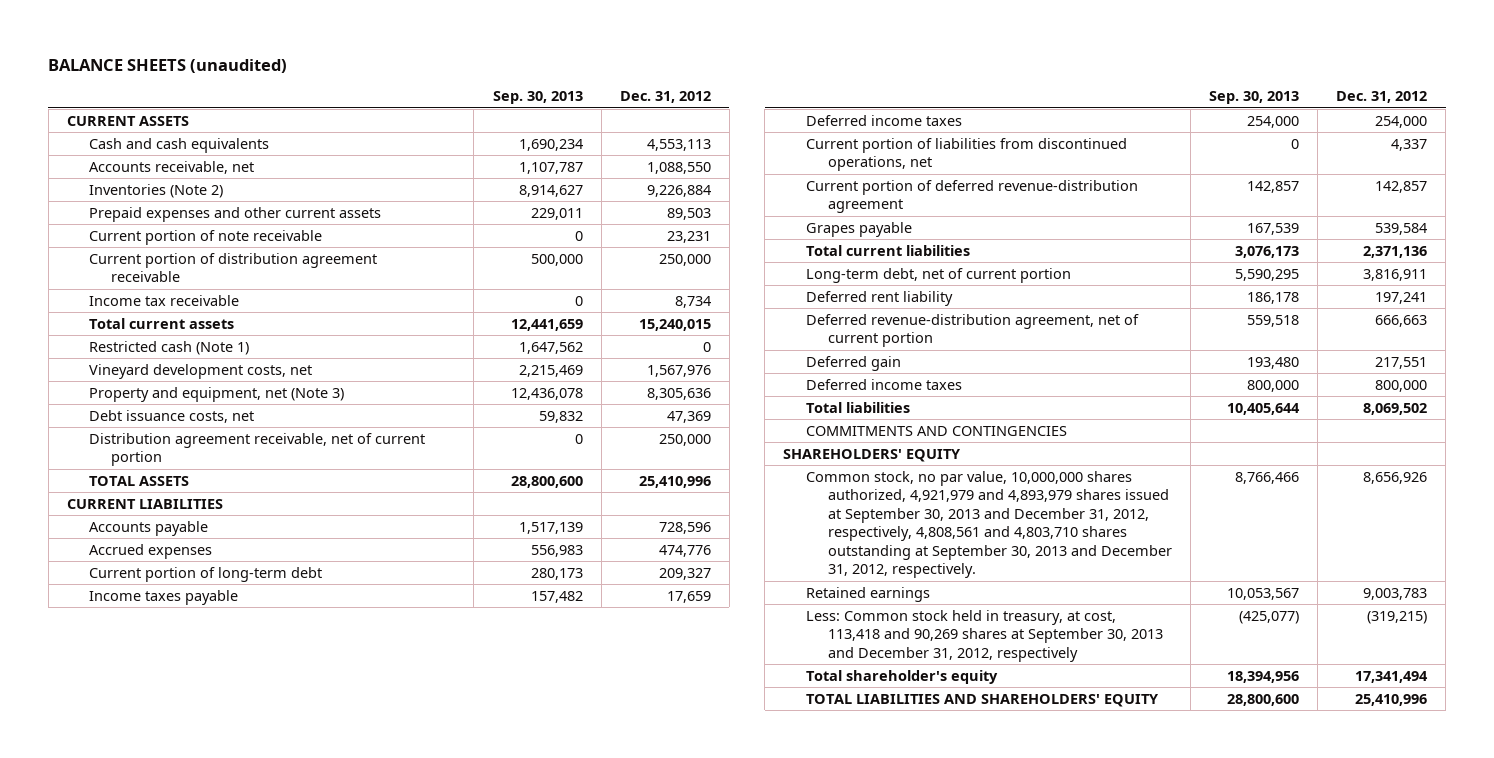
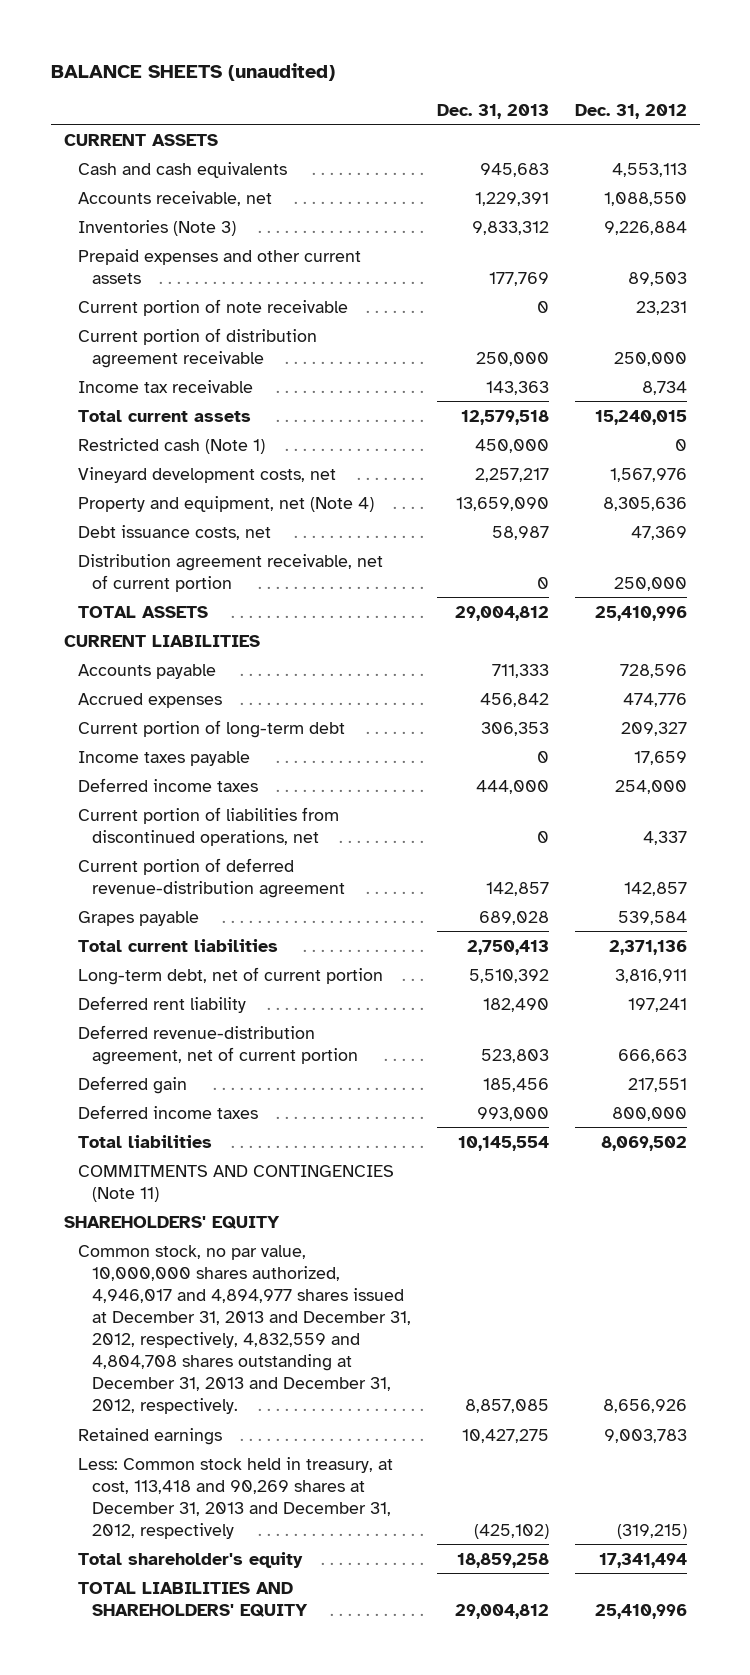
- | Sep. 30, 2013 | Dec. 31, 2012
+ | Dec. 31, 2013 | Dec. 31, 2012
- Inventories (Note 2) | 8,914,627 | 9,226,884
+ Inventories (Note 3) | 9,833,312 | 9,226,884
- Property and equipment, net (Note 3) | 12,436,078 | 8,305,636
+ Property and equipment, net (Note 4) | 13,659,090 | 8,305,636
- COMMITMENTS AND CONTINGENCIES
+ COMMITMENTS AND CONTINGENCIES (Note 11)
- Common stock, no par value, 10,000,000 shares authorized, 4,921,979 and 4,893,979 shares issued at September 30, 2013 and December 31, 2012, respectively, 4,808,561 and 4,803,710 shares outstanding at September 30, 2013 and December 31, 2012, respectively. | 8,766,466 | 8,656,926
+ Common stock, no par value, 10,000,000 shares authorized, 4,946,017 and 4,894,977 shares issued at December 31, 2013 and December 31, 2012, respectively, 4,832,559 and 4,804,708 shares outstanding at December 31, 2013 and December 31, 2012, respectively. | 8,857,085 | 8,656,926
- Less: Common stock held in treasury, at cost, 113,418 and 90,269 shares at September 30, 2013 and December 31, 2012, respectively | (425,077) | (319,215)
+ Less: Common stock held in treasury, at cost, 113,418 and 90,269 shares at December 31, 2013 and December 31, 2012, respectively | (425,102) | (319,215)

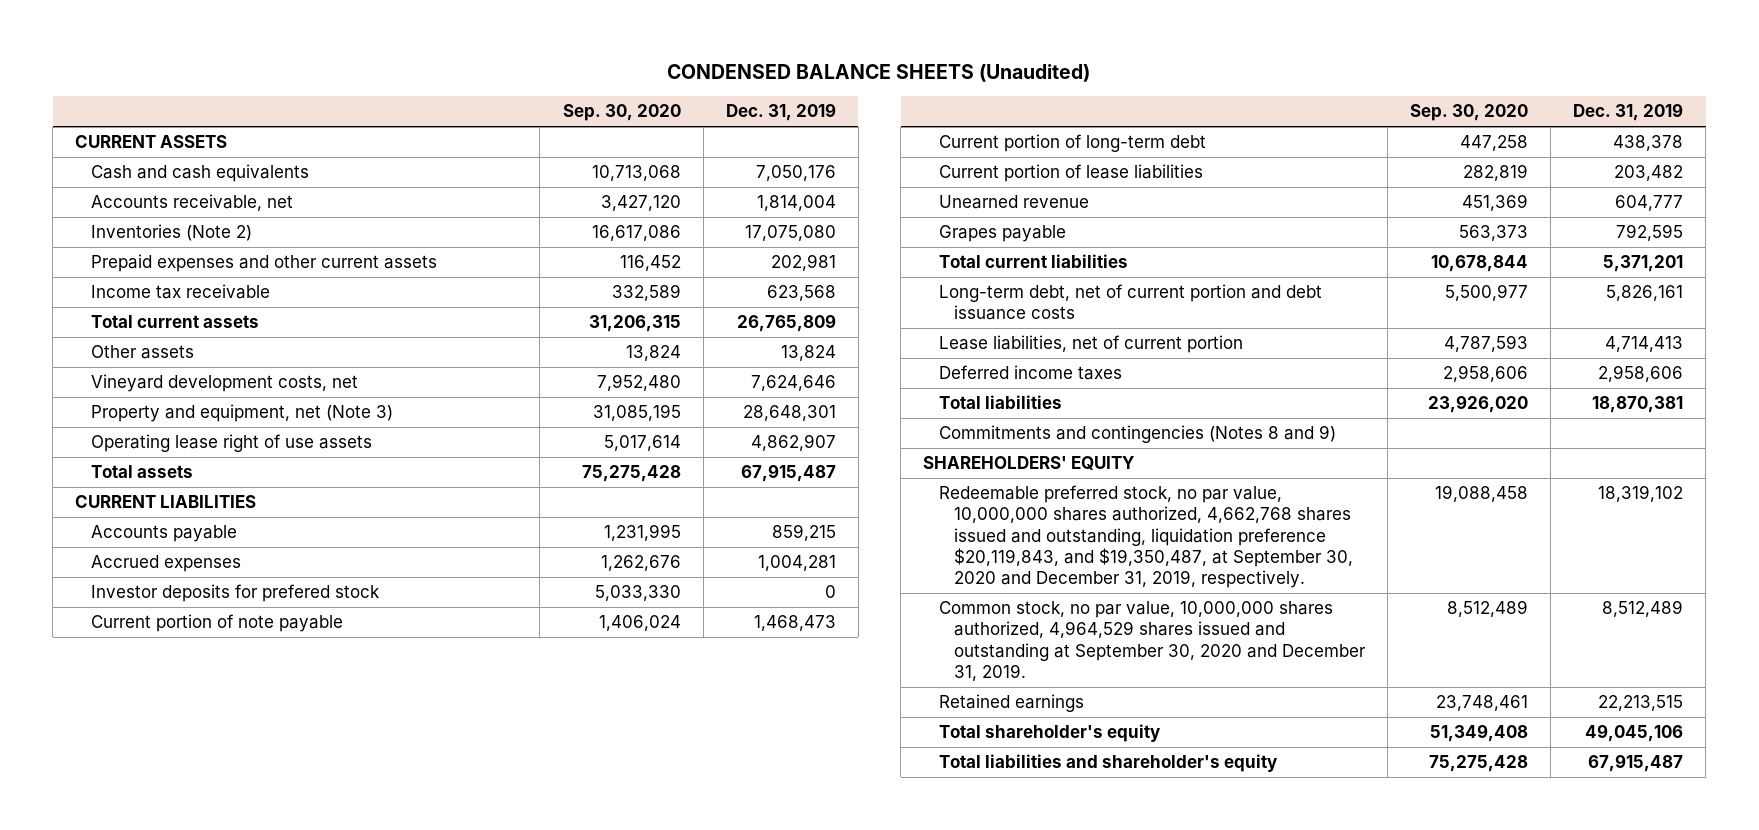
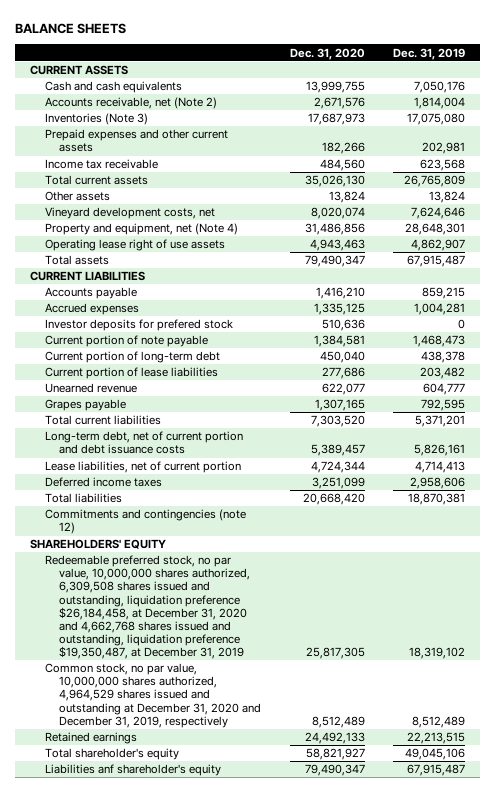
- CONDENSED BALANCE SHEETS (Unaudited)
+ BALANCE SHEETS
- | Sep. 30, 2020 | Dec. 31, 2019
+ | Dec. 31, 2020 | Dec. 31, 2019
- Accounts receivable, net | 3,427,120 | 1,814,004
- Inventories (Note 2) | 16,617,086 | 17,075,080
+ Accounts receivable, net (Note 2) | 2,671,576 | 1,814,004
+ Inventories (Note 3) | 17,687,973 | 17,075,080
- Property and equipment, net (Note 3) | 31,085,195 | 28,648,301
+ Property and equipment, net (Note 4) | 31,486,856 | 28,648,301
- Commitments and contingencies (Notes 8 and 9)
+ Commitments and contingencies (note 12)
- Redeemable preferred stock, no par value, 10,000,000 shares authorized, 4,662,768 shares issued and outstanding, liquidation preference $20,119,843, and $19,350,487, at September 30, 2020 and December 31, 2019, respectively. | 19,088,458 | 18,319,102
- Common stock, no par value, 10,000,000 shares authorized, 4,964,529 shares issued and outstanding at September 30, 2020 and December 31, 2019. | 8,512,489 | 8,512,489
+ Redeemable preferred stock, no par value, 10,000,000 shares authorized, 6,309,508 shares issued and outstanding, liquidation preference $26,184,458, at December 31, 2020 and 4,662,768 shares issued and outstanding, liquidation preference $19,350,487, at December 31, 2019 | 25,817,305 | 18,319,102
+ Common stock, no par value, 10,000,000 shares authorized, 4,964,529 shares issued and outstanding at December 31, 2020 and December 31, 2019, respectively | 8,512,489 | 8,512,489
- Total liabilities and shareholder's equity | 75,275,428 | 67,915,487
+ Liabilities anf shareholder's equity | 79,490,347 | 67,915,487

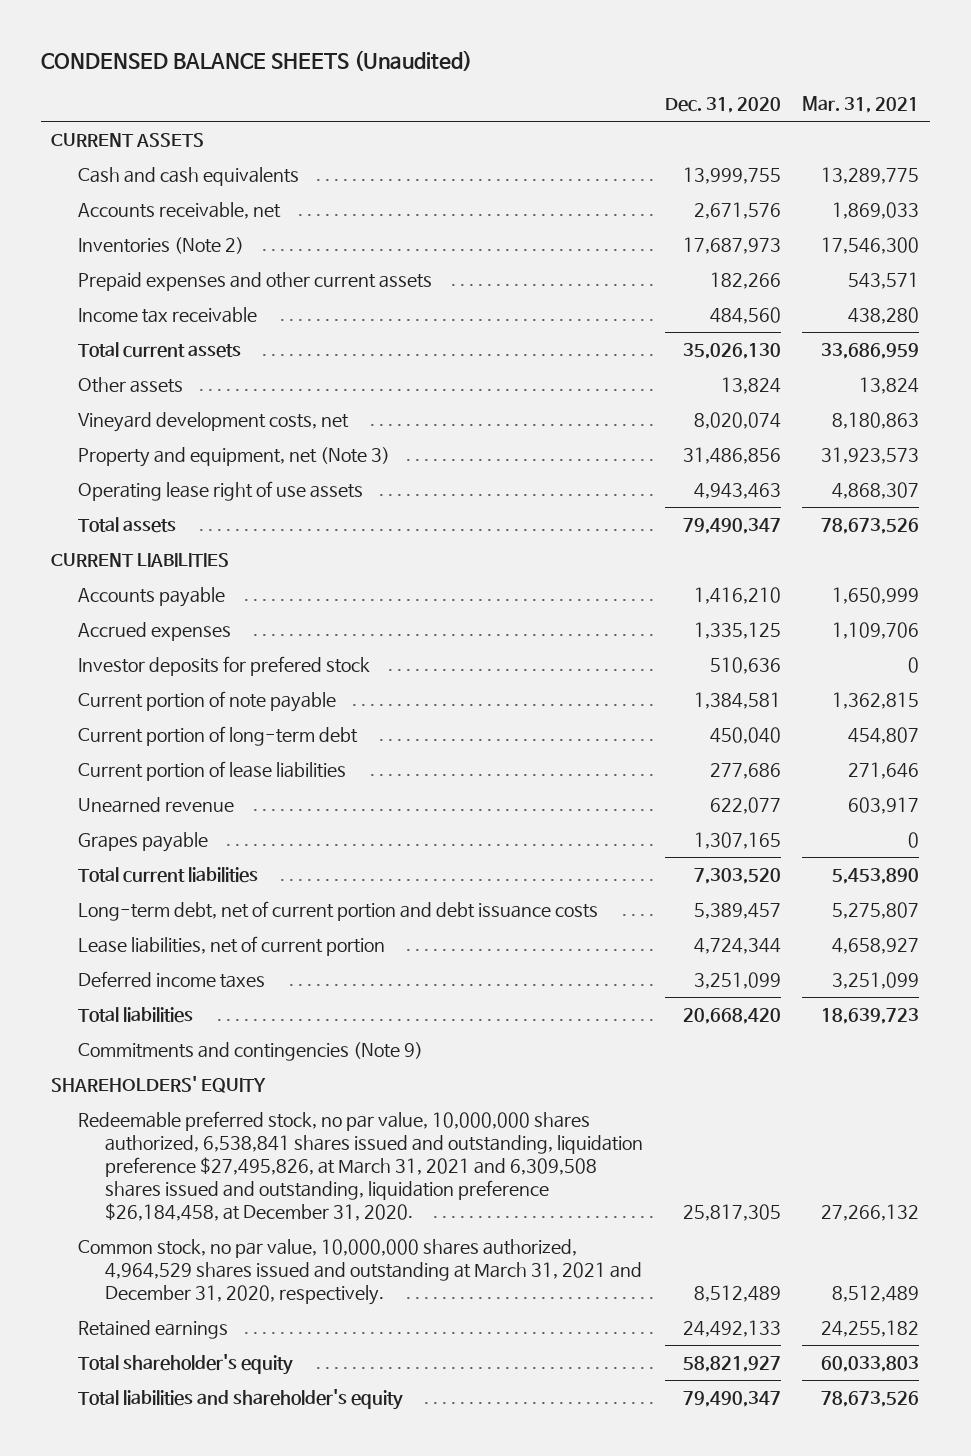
- BALANCE SHEETS
+ CONDENSED BALANCE SHEETS (Unaudited)
- | Dec. 31, 2020 | Dec. 31, 2019
+ | Dec. 31, 2020 | Mar. 31, 2021
- Accounts receivable, net (Note 2) | 2,671,576 | 1,814,004
- Inventories (Note 3) | 17,687,973 | 17,075,080
+ Accounts receivable, net | 2,671,576 | 1,869,033
+ Inventories (Note 2) | 17,687,973 | 17,546,300
- Property and equipment, net (Note 4) | 31,486,856 | 28,648,301
+ Property and equipment, net (Note 3) | 31,486,856 | 31,923,573
- Commitments and contingencies (note 12)
+ Commitments and contingencies (Note 9)
- Redeemable preferred stock, no par value, 10,000,000 shares authorized, 6,309,508 shares issued and outstanding, liquidation preference $26,184,458, at December 31, 2020 and 4,662,768 shares issued and outstanding, liquidation preference $19,350,487, at December 31, 2019 | 25,817,305 | 18,319,102
- Common stock, no par value, 10,000,000 shares authorized, 4,964,529 shares issued and outstanding at December 31, 2020 and December 31, 2019, respectively | 8,512,489 | 8,512,489
+ Redeemable preferred stock, no par value, 10,000,000 shares authorized, 6,538,841 shares issued and outstanding, liquidation preference $27,495,826, at March 31, 2021 and 6,309,508 shares issued and outstanding, liquidation preference $26,184,458, at December 31, 2020. | 25,817,305 | 27,266,132
+ Common stock, no par value, 10,000,000 shares authorized, 4,964,529 shares issued and outstanding at March 31, 2021 and December 31, 2020, respectively. | 8,512,489 | 8,512,489
- Liabilities anf shareholder's equity | 79,490,347 | 67,915,487
+ Total liabilities and shareholder's equity | 79,490,347 | 78,673,526

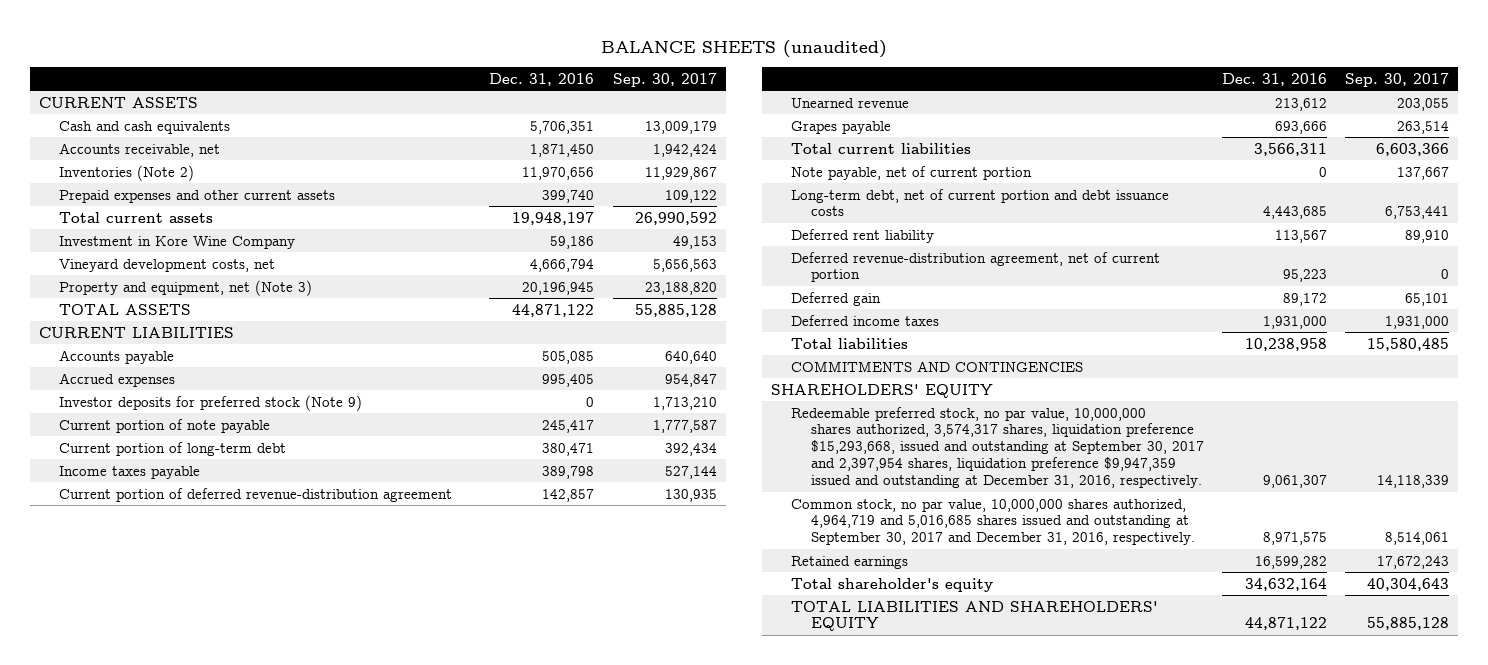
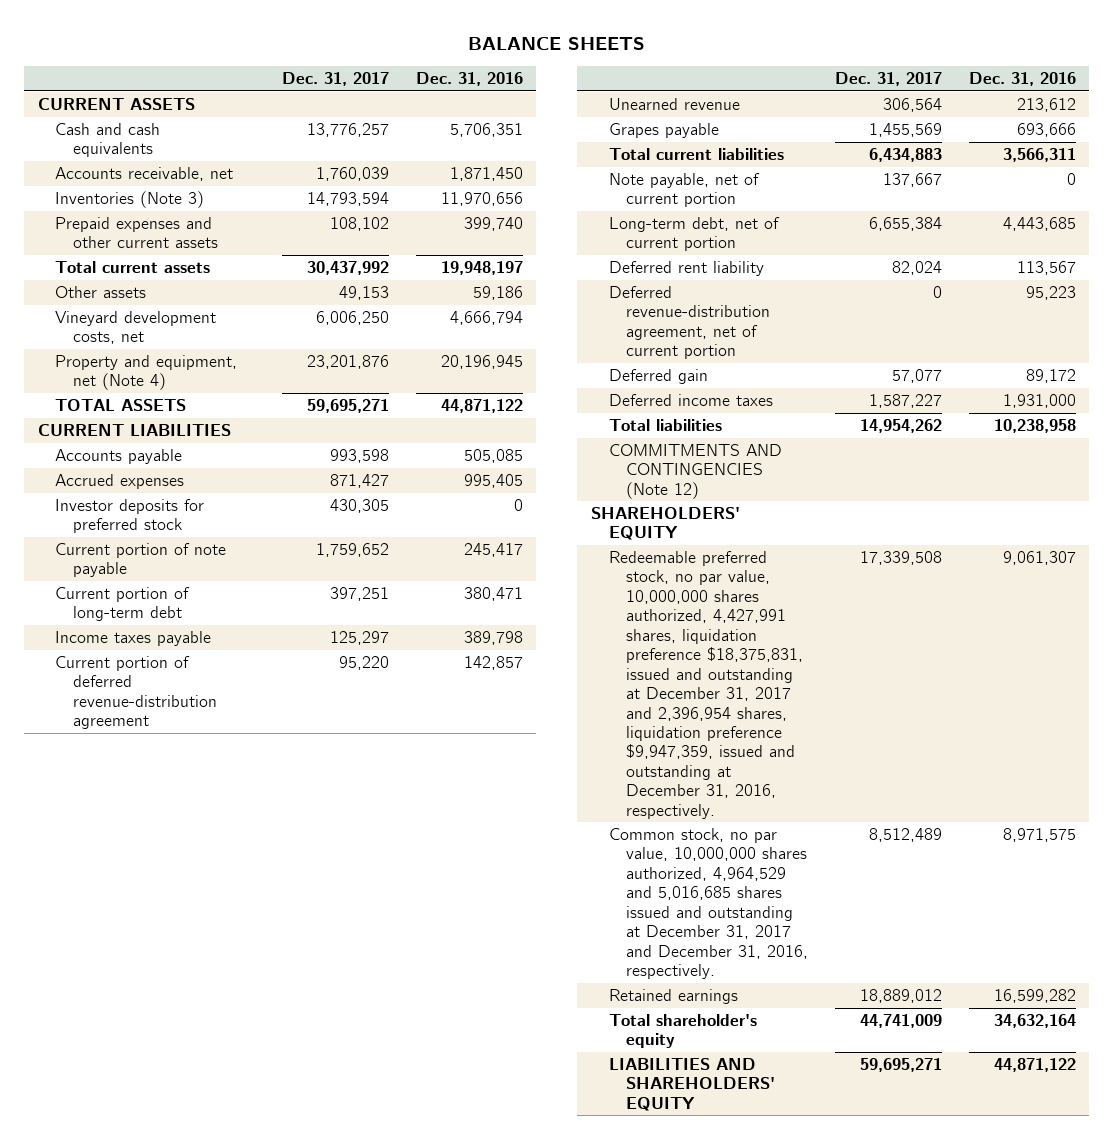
- BALANCE SHEETS (unaudited)
+ BALANCE SHEETS
- | Dec. 31, 2016 | Sep. 30, 2017
+ | Dec. 31, 2017 | Dec. 31, 2016
- Inventories (Note 2) | 11,970,656 | 11,929,867
+ Inventories (Note 3) | 14,793,594 | 11,970,656
- Investment in Kore Wine Company | 59,186 | 49,153
+ Other assets | 49,153 | 59,186
- Property and equipment, net (Note 3) | 20,196,945 | 23,188,820
+ Property and equipment, net (Note 4) | 23,201,876 | 20,196,945
- Investor deposits for preferred stock (Note 9) | 0 | 1,713,210
+ Investor deposits for preferred stock | 430,305 | 0
- Long-term debt, net of current portion and debt issuance costs | 4,443,685 | 6,753,441
+ Long-term debt, net of current portion | 6,655,384 | 4,443,685
- COMMITMENTS AND CONTINGENCIES
+ COMMITMENTS AND CONTINGENCIES (Note 12)
- Redeemable preferred stock, no par value, 10,000,000 shares authorized, 3,574,317 shares, liquidation preference $15,293,668, issued and outstanding at September 30, 2017 and 2,397,954 shares, liquidation preference $9,947,359 issued and outstanding at December 31, 2016, respectively. | 9,061,307 | 14,118,339
- Common stock, no par value, 10,000,000 shares authorized, 4,964,719 and 5,016,685 shares issued and outstanding at September 30, 2017 and December 31, 2016, respectively. | 8,971,575 | 8,514,061
+ Redeemable preferred stock, no par value, 10,000,000 shares authorized, 4,427,991 shares, liquidation preference $18,375,831, issued and outstanding at December 31, 2017 and 2,396,954 shares, liquidation preference $9,947,359, issued and outstanding at December 31, 2016, respectively. | 17,339,508 | 9,061,307
+ Common stock, no par value, 10,000,000 shares authorized, 4,964,529 and 5,016,685 shares issued and outstanding at December 31, 2017 and December 31, 2016, respectively. | 8,512,489 | 8,971,575
- TOTAL LIABILITIES AND SHAREHOLDERS' EQUITY | 44,871,122 | 55,885,128
+ LIABILITIES AND SHAREHOLDERS' EQUITY | 59,695,271 | 44,871,122

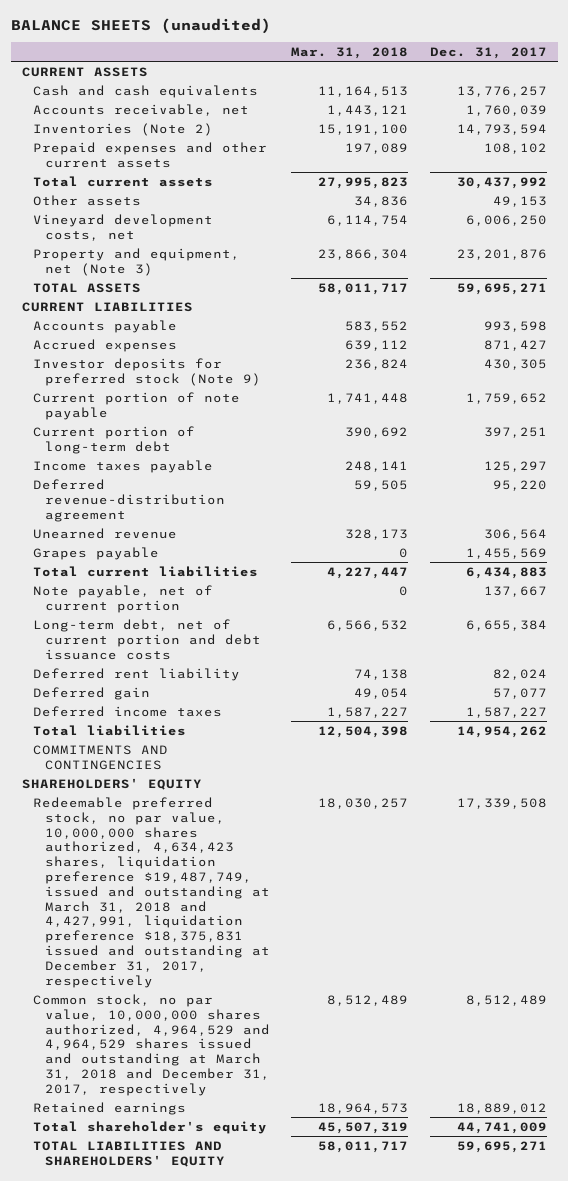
- BALANCE SHEETS
+ BALANCE SHEETS (unaudited)
- | Dec. 31, 2017 | Dec. 31, 2016
+ | Mar. 31, 2018 | Dec. 31, 2017
- Inventories (Note 3) | 14,793,594 | 11,970,656
+ Inventories (Note 2) | 15,191,100 | 14,793,594
- Property and equipment, net (Note 4) | 23,201,876 | 20,196,945
+ Property and equipment, net (Note 3) | 23,866,304 | 23,201,876
- Investor deposits for preferred stock | 430,305 | 0
+ Investor deposits for preferred stock (Note 9) | 236,824 | 430,305
- Current portion of deferred revenue-distribution agreement | 95,220 | 142,857
+ Deferred revenue-distribution agreement | 59,505 | 95,220
- Long-term debt, net of current portion | 6,655,384 | 4,443,685
+ Long-term debt, net of current portion and debt issuance costs | 6,566,532 | 6,655,384
- Deferred revenue-distribution agreement, net of current portion | 0 | 95,223
- COMMITMENTS AND CONTINGENCIES (Note 12)
+ COMMITMENTS AND CONTINGENCIES
- Redeemable preferred stock, no par value, 10,000,000 shares authorized, 4,427,991 shares, liquidation preference $18,375,831, issued and outstanding at December 31, 2017 and 2,396,954 shares, liquidation preference $9,947,359, issued and outstanding at December 31, 2016, respectively. | 17,339,508 | 9,061,307
- Common stock, no par value, 10,000,000 shares authorized, 4,964,529 and 5,016,685 shares issued and outstanding at December 31, 2017 and December 31, 2016, respectively. | 8,512,489 | 8,971,575
+ Redeemable preferred stock, no par value, 10,000,000 shares authorized, 4,634,423 shares, liquidation preference $19,487,749, issued and outstanding at March 31, 2018 and 4,427,991, liquidation preference $18,375,831 issued and outstanding at December 31, 2017, respectively | 18,030,257 | 17,339,508
+ Common stock, no par value, 10,000,000 shares authorized, 4,964,529 and 4,964,529 shares issued and outstanding at March 31, 2018 and December 31, 2017, respectively | 8,512,489 | 8,512,489
- LIABILITIES AND SHAREHOLDERS' EQUITY | 59,695,271 | 44,871,122
+ TOTAL LIABILITIES AND SHAREHOLDERS' EQUITY | 58,011,717 | 59,695,271

